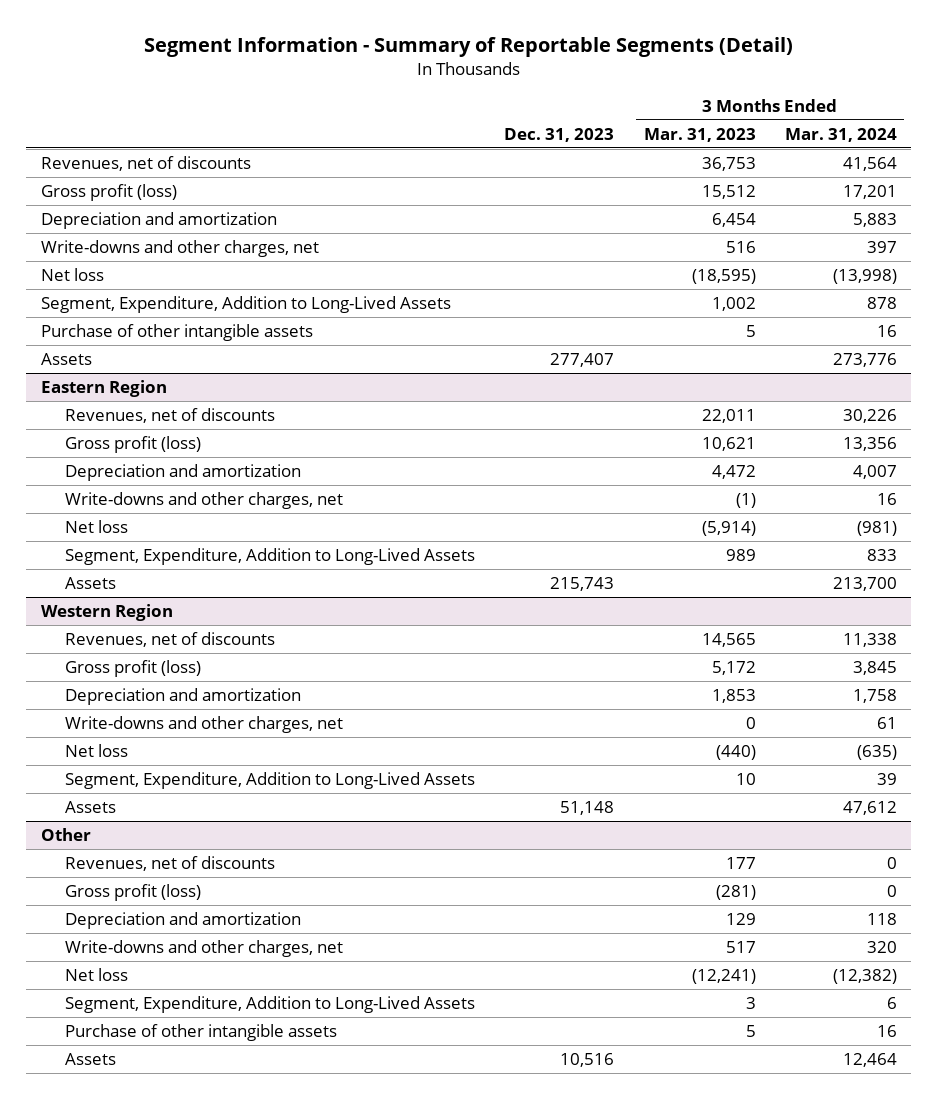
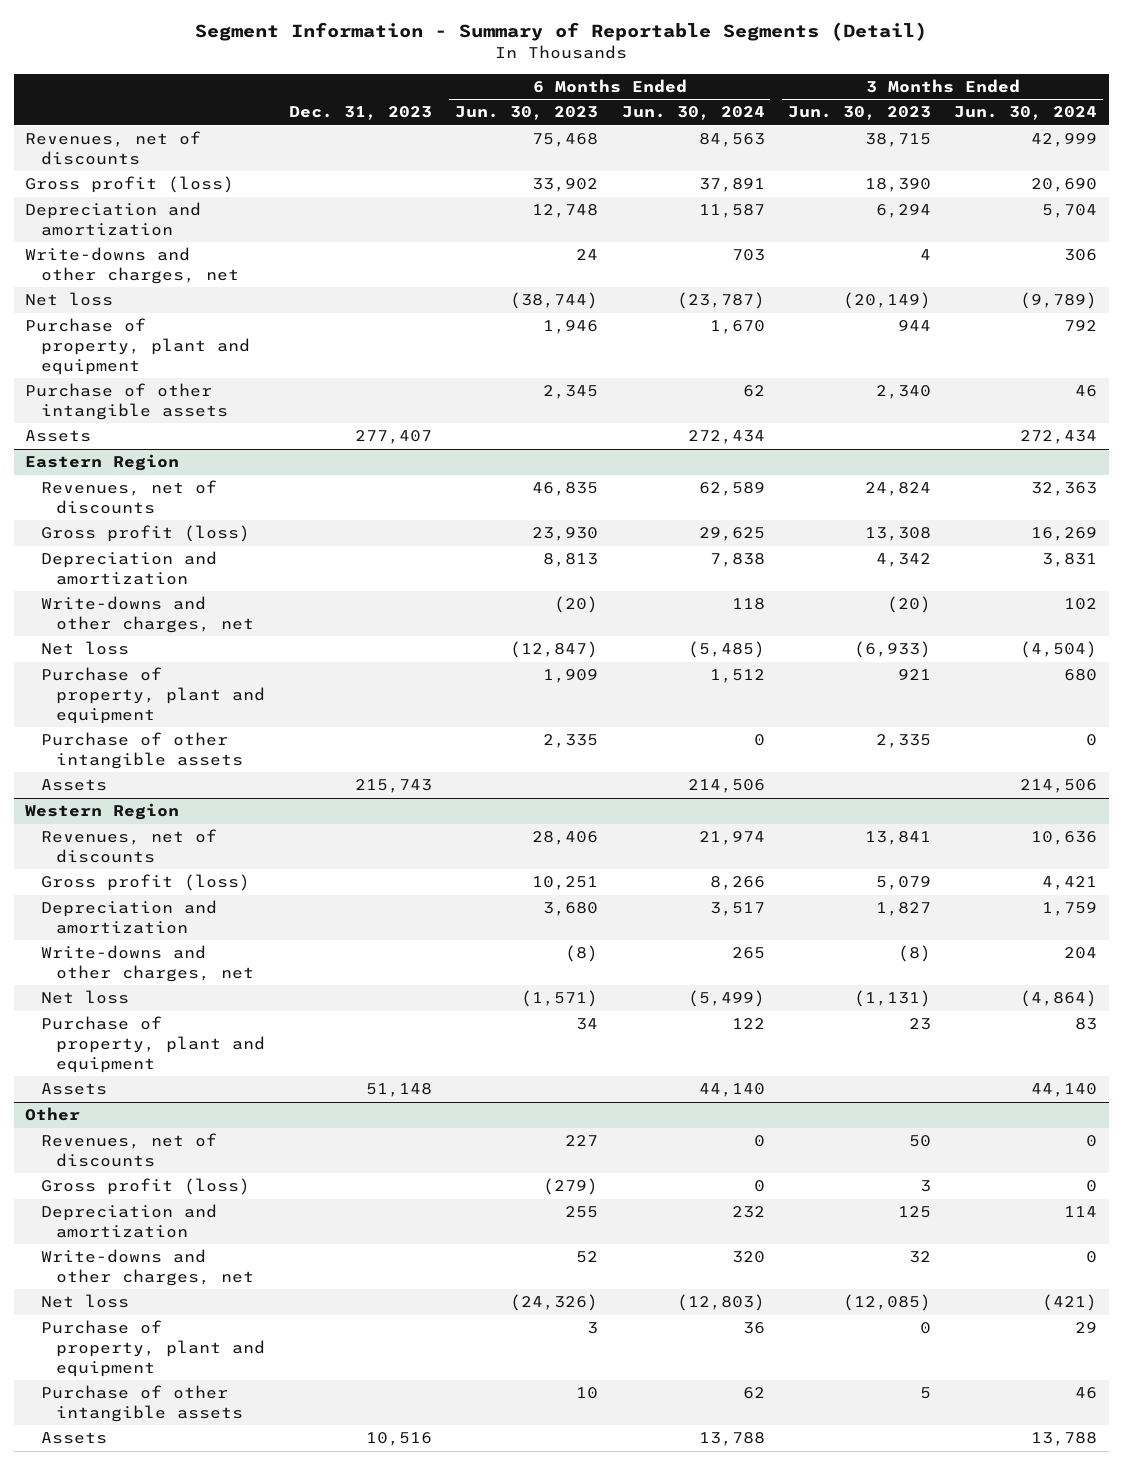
- | Dec. 31, 2023 | 3 Months Ended Mar. 31, 2023 | 3 Months Ended Mar. 31, 2024
+ | Dec. 31, 2023 | 6 Months Ended Jun. 30, 2023 | 6 Months Ended Jun. 30, 2024 | 3 Months Ended Jun. 30, 2023 | 3 Months Ended Jun. 30, 2024
- Segment, Expenditure, Addition to Long-Lived Assets | | 1,002 | 878
+ Purchase of property, plant and equipment | | 1,946 | 1,670 | 944 | 792
@ Eastern Region
- Segment, Expenditure, Addition to Long-Lived Assets | | 989 | 833
+ Purchase of property, plant and equipment | | 1,909 | 1,512 | 921 | 680
+ Purchase of other intangible assets | | 2,335 | 0 | 2,335 | 0
@ Western Region
- Segment, Expenditure, Addition to Long-Lived Assets | | 10 | 39
+ Purchase of property, plant and equipment | | 34 | 122 | 23 | 83
@ Other
- Segment, Expenditure, Addition to Long-Lived Assets | | 3 | 6
+ Purchase of property, plant and equipment | | 3 | 36 | 0 | 29

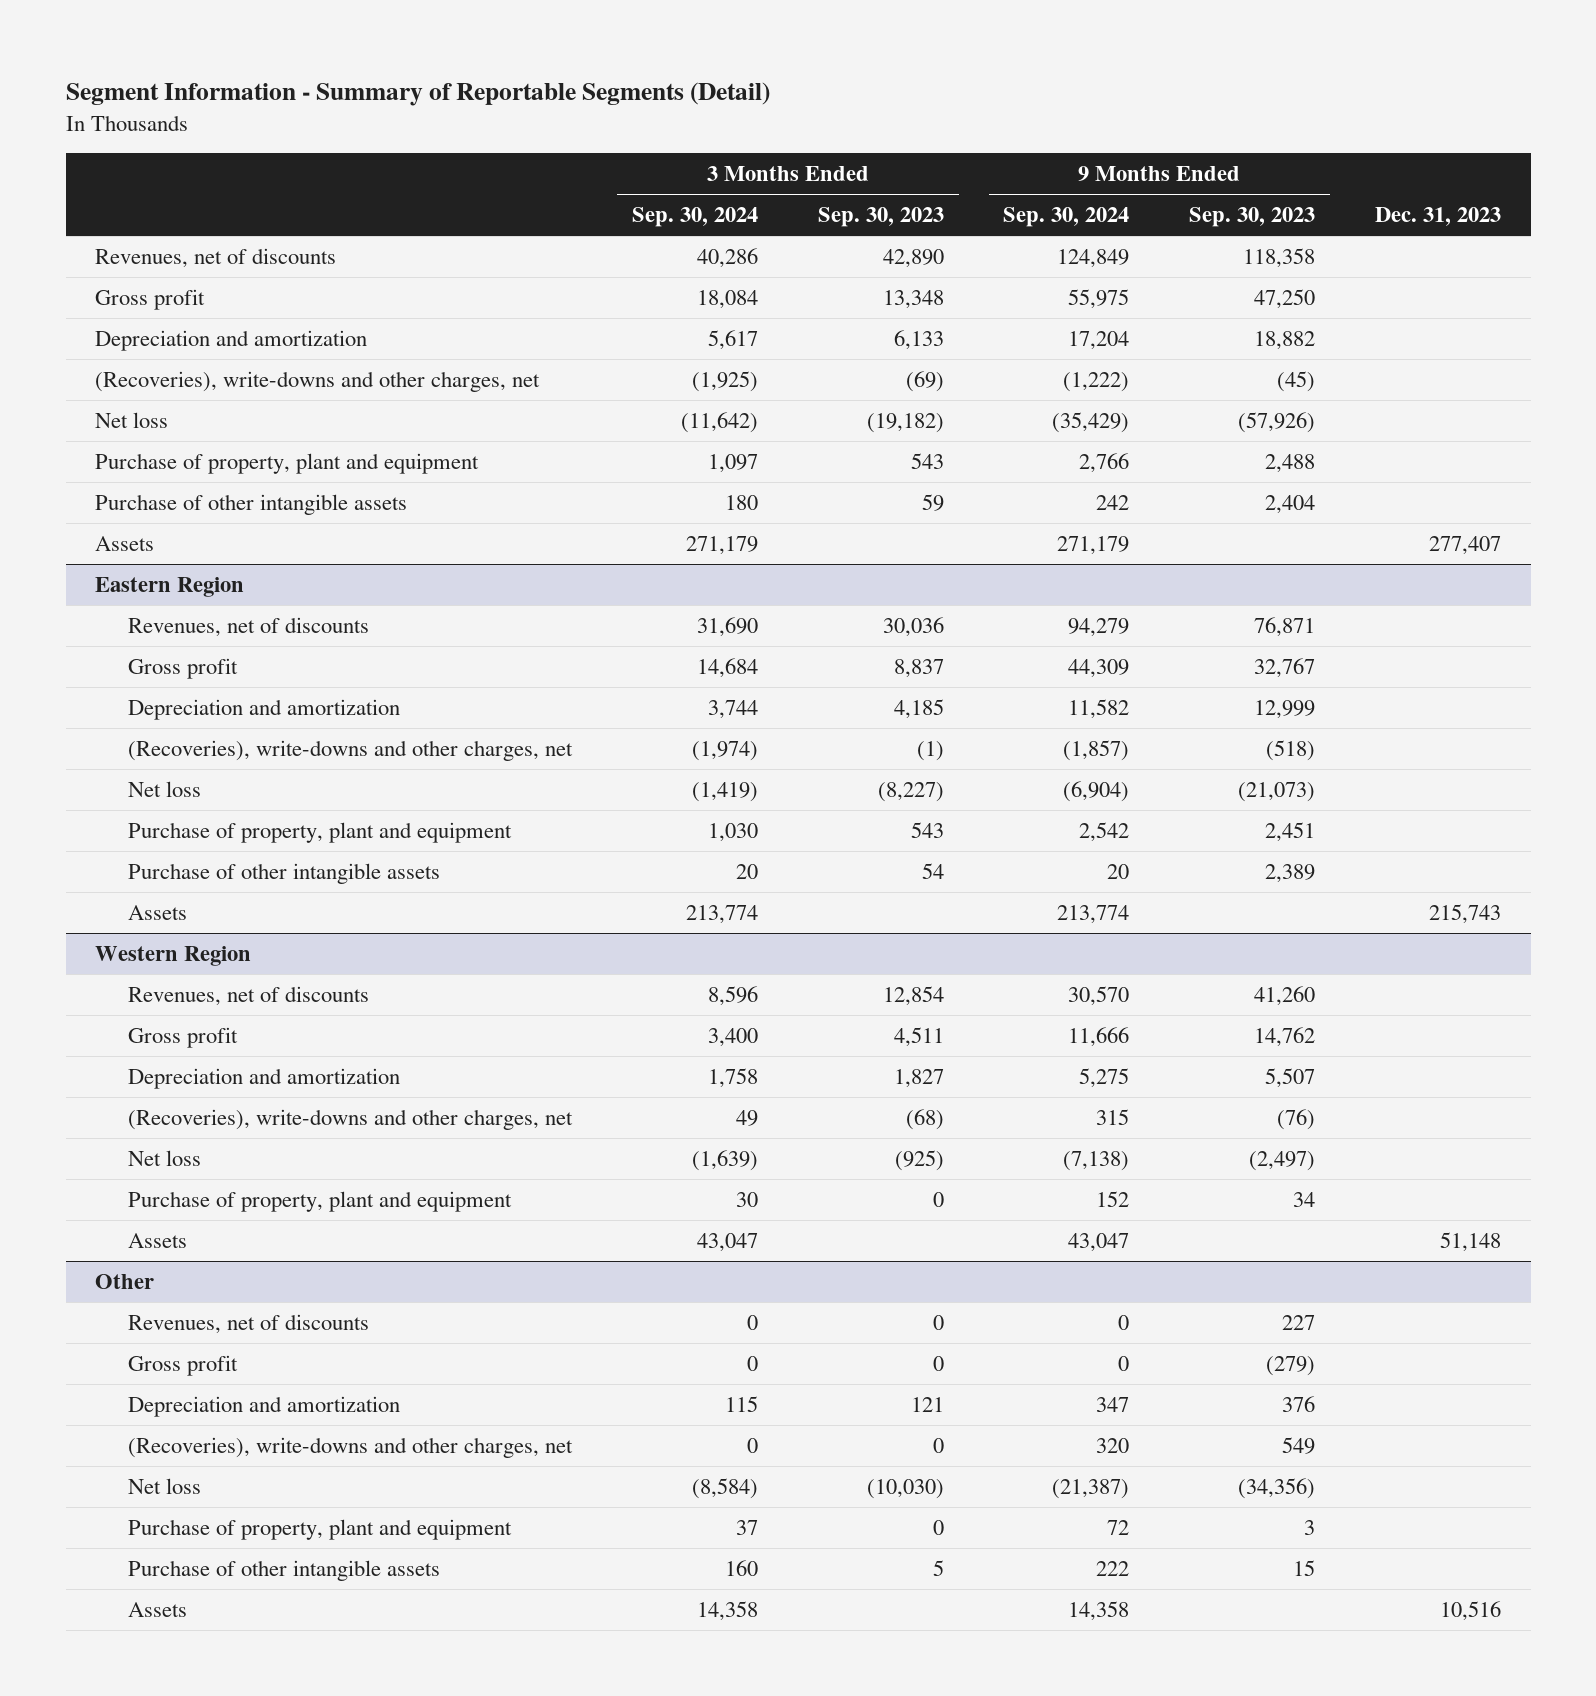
- | Dec. 31, 2023 | 6 Months Ended Jun. 30, 2023 | 6 Months Ended Jun. 30, 2024 | 3 Months Ended Jun. 30, 2023 | 3 Months Ended Jun. 30, 2024
+ | 3 Months Ended Sep. 30, 2024 | 3 Months Ended Sep. 30, 2023 | 9 Months Ended Sep. 30, 2024 | 9 Months Ended Sep. 30, 2023 | Dec. 31, 2023
- Gross profit (loss) | | 33,902 | 37,891 | 18,390 | 20,690
+ Gross profit | 18,084 | 13,348 | 55,975 | 47,250 |
- Write-downs and other charges, net | | 24 | 703 | 4 | 306
+ (Recoveries), write-downs and other charges, net | (1,925) | (69) | (1,222) | (45) |
@ Eastern Region
- Gross profit (loss) | | 23,930 | 29,625 | 13,308 | 16,269
+ Gross profit | 14,684 | 8,837 | 44,309 | 32,767 |
- Write-downs and other charges, net | | (20) | 118 | (20) | 102
+ (Recoveries), write-downs and other charges, net | (1,974) | (1) | (1,857) | (518) |
@ Western Region
- Gross profit (loss) | | 10,251 | 8,266 | 5,079 | 4,421
+ Gross profit | 3,400 | 4,511 | 11,666 | 14,762 |
- Write-downs and other charges, net | | (8) | 265 | (8) | 204
+ (Recoveries), write-downs and other charges, net | 49 | (68) | 315 | (76) |
@ Other
- Gross profit (loss) | | (279) | 0 | 3 | 0
+ Gross profit | 0 | 0 | 0 | (279) |
- Write-downs and other charges, net | | 52 | 320 | 32 | 0
+ (Recoveries), write-downs and other charges, net | 0 | 0 | 320 | 549 |

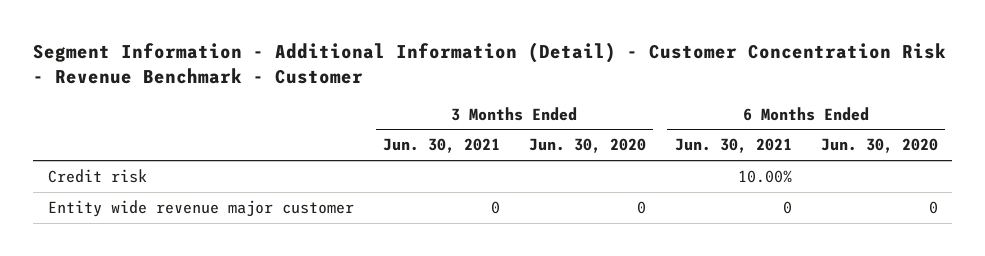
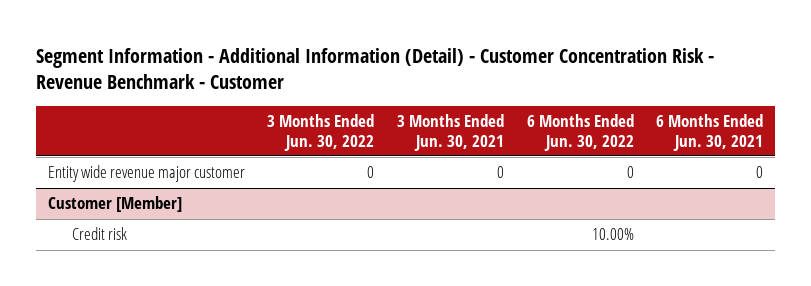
- | 3 Months Ended Jun. 30, 2021 | 3 Months Ended Jun. 30, 2020 | 6 Months Ended Jun. 30, 2021 | 6 Months Ended Jun. 30, 2020
+ | 3 Months Ended Jun. 30, 2022 | 3 Months Ended Jun. 30, 2021 | 6 Months Ended Jun. 30, 2022 | 6 Months Ended Jun. 30, 2021
- Credit risk | | | 10.00% |
+ Customer [Member]
+ Credit risk | | | 10.00% |

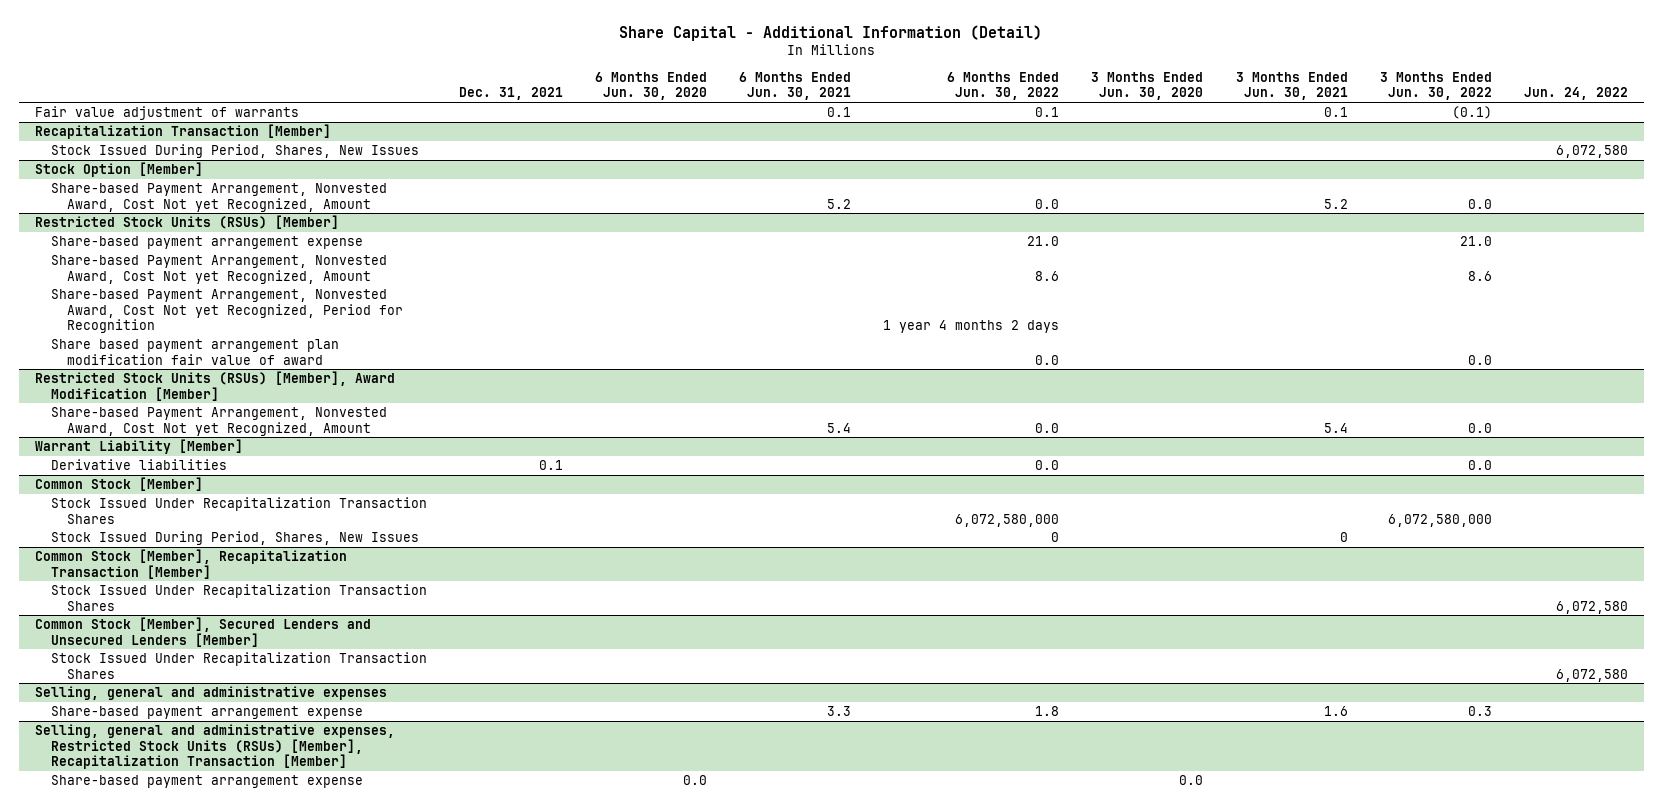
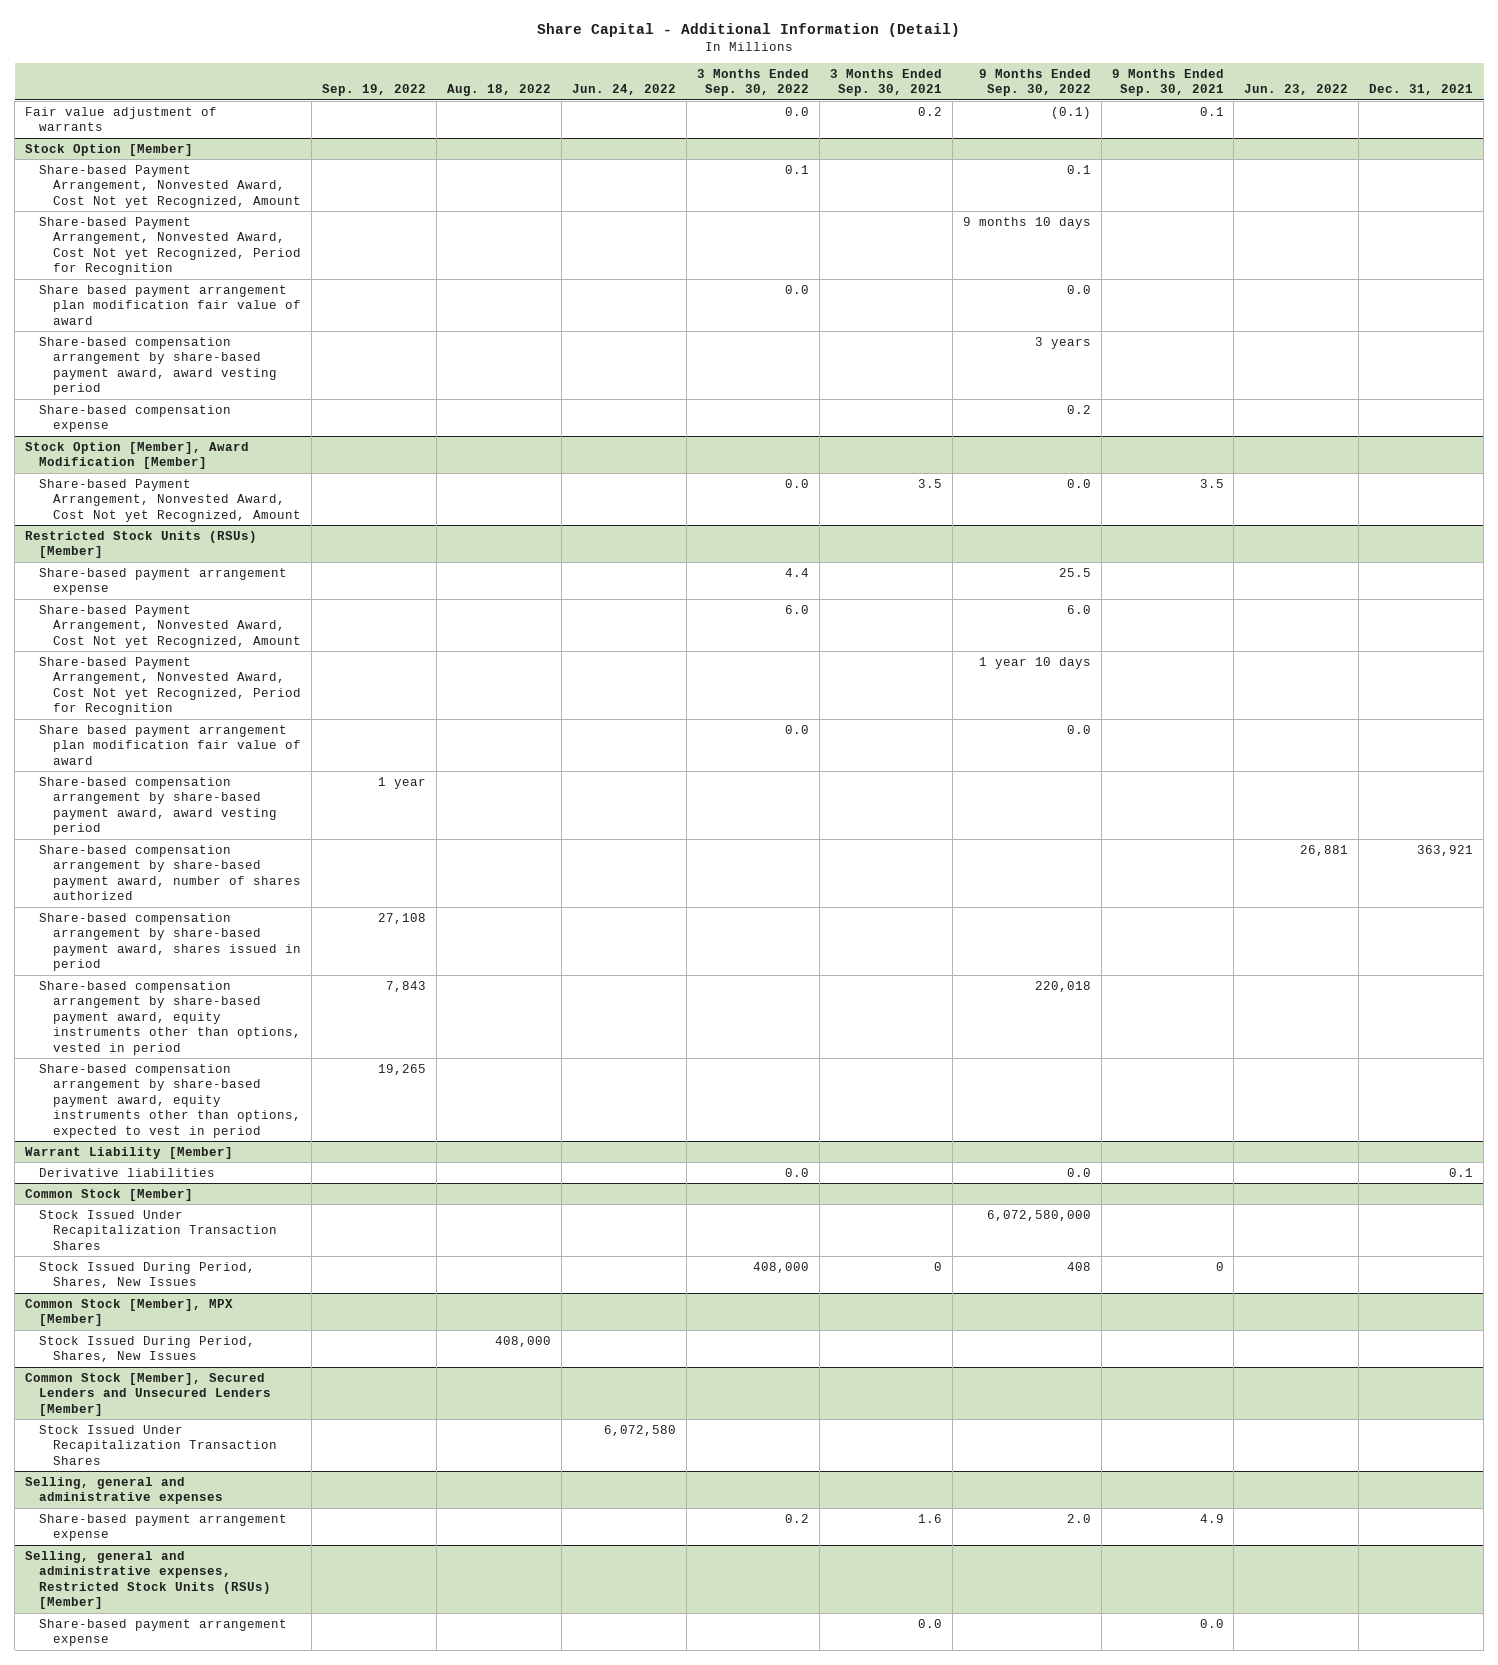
- | Dec. 31, 2021 | 6 Months Ended Jun. 30, 2020 | 6 Months Ended Jun. 30, 2021 | 6 Months Ended Jun. 30, 2022 | 3 Months Ended Jun. 30, 2020 | 3 Months Ended Jun. 30, 2021 | 3 Months Ended Jun. 30, 2022 | Jun. 24, 2022
+ | Sep. 19, 2022 | Aug. 18, 2022 | Jun. 24, 2022 | 3 Months Ended Sep. 30, 2022 | 3 Months Ended Sep. 30, 2021 | 9 Months Ended Sep. 30, 2022 | 9 Months Ended Sep. 30, 2021 | Jun. 23, 2022 | Dec. 31, 2021
- Recapitalization Transaction [Member]
- Stock Issued During Period, Shares, New Issues | | | | | | | | 6,072,580
@ Stock Option [Member]
+ Share-based Payment Arrangement, Nonvested Award, Cost Not yet Recognized, Period for Recognition | | | | | | 9 months 10 days | | |
+ Share based payment arrangement plan modification fair value of award | | | | 0.0 | | 0.0 | | |
+ Share-based compensation arrangement by share-based payment award, award vesting period | | | | | | 3 years | | |
+ Share-based compensation expense | | | | | | 0.2 | | |
+ Stock Option [Member], Award Modification [Member]
+ Share-based Payment Arrangement, Nonvested Award, Cost Not yet Recognized, Amount | | | | 0.0 | 3.5 | 0.0 | 3.5 | |
- Restricted Stock Units (RSUs) [Member], Award Modification [Member]
- Share-based Payment Arrangement, Nonvested Award, Cost Not yet Recognized, Amount | | | 5.4 | 0.0 | | 5.4 | 0.0 |
@ Restricted Stock Units (RSUs) [Member]
+ Share-based compensation arrangement by share-based payment award, award vesting period | 1 year | | | | | | | |
+ Share-based compensation arrangement by share-based payment award, number of shares authorized | | | | | | | | 26,881 | 363,921
+ Share-based compensation arrangement by share-based payment award, shares issued in period | 27,108 | | | | | | | |
+ Share-based compensation arrangement by share-based payment award, equity instruments other than options, vested in period | 7,843 | | | | | 220,018 | | |
+ Share-based compensation arrangement by share-based payment award, equity instruments other than options, expected to vest in period | 19,265 | | | | | | | |
- Common Stock [Member], Recapitalization Transaction [Member]
- Stock Issued Under Recapitalization Transaction Shares | | | | | | | | 6,072,580
+ Common Stock [Member], MPX [Member]
+ Stock Issued During Period, Shares, New Issues | | 408,000 | | | | | | |
- Selling, general and administrative expenses, Restricted Stock Units (RSUs) [Member], Recapitalization Transaction [Member]
+ Selling, general and administrative expenses, Restricted Stock Units (RSUs) [Member]

